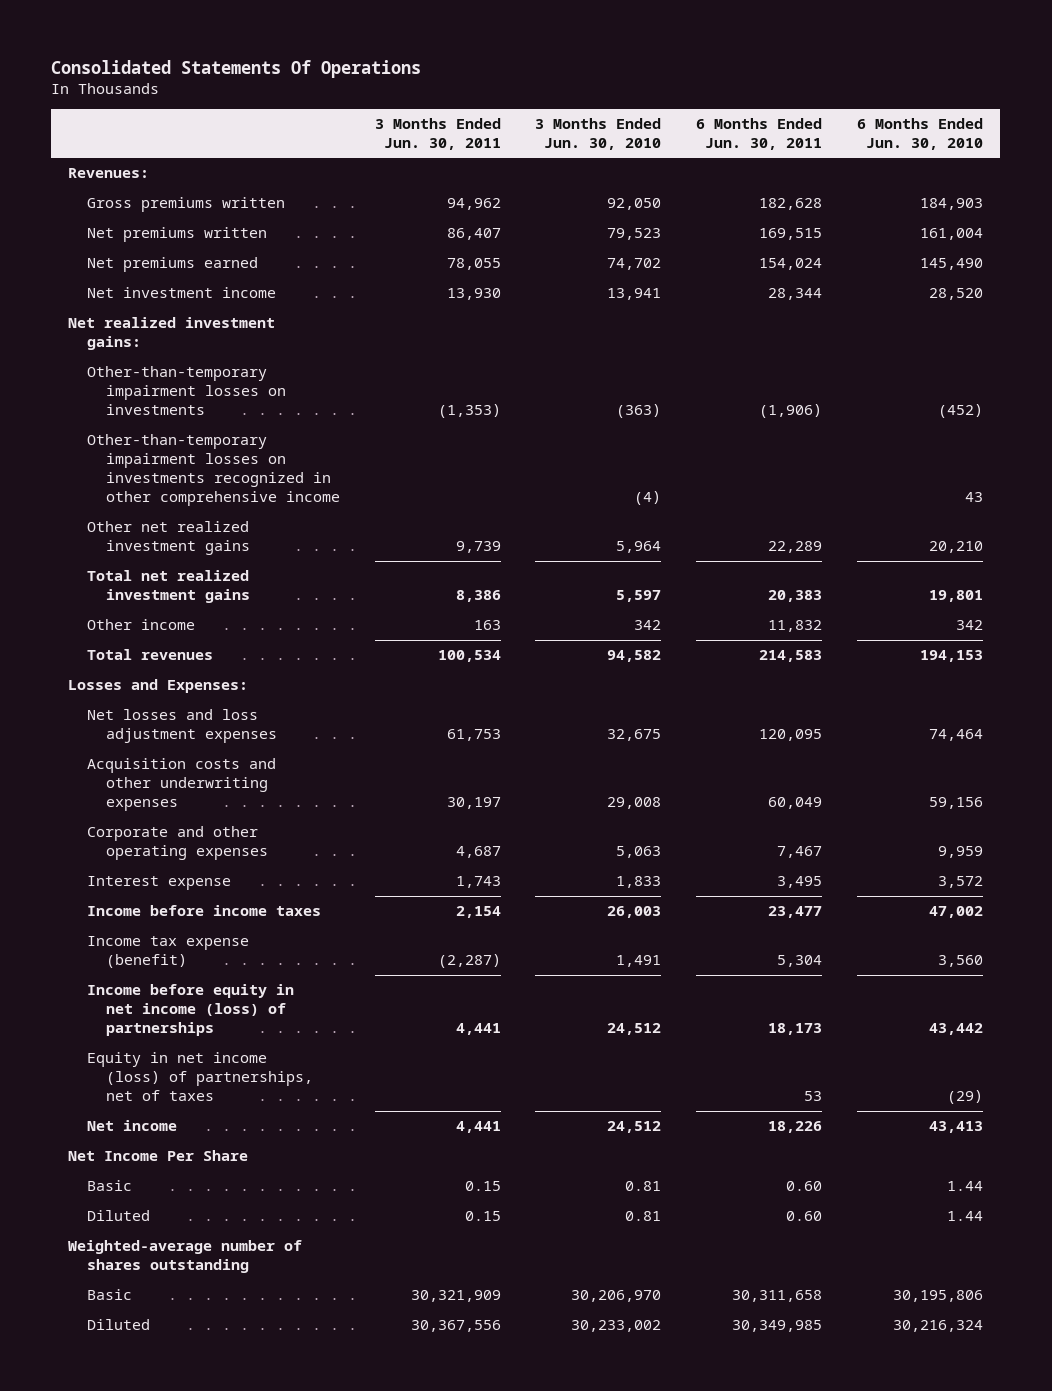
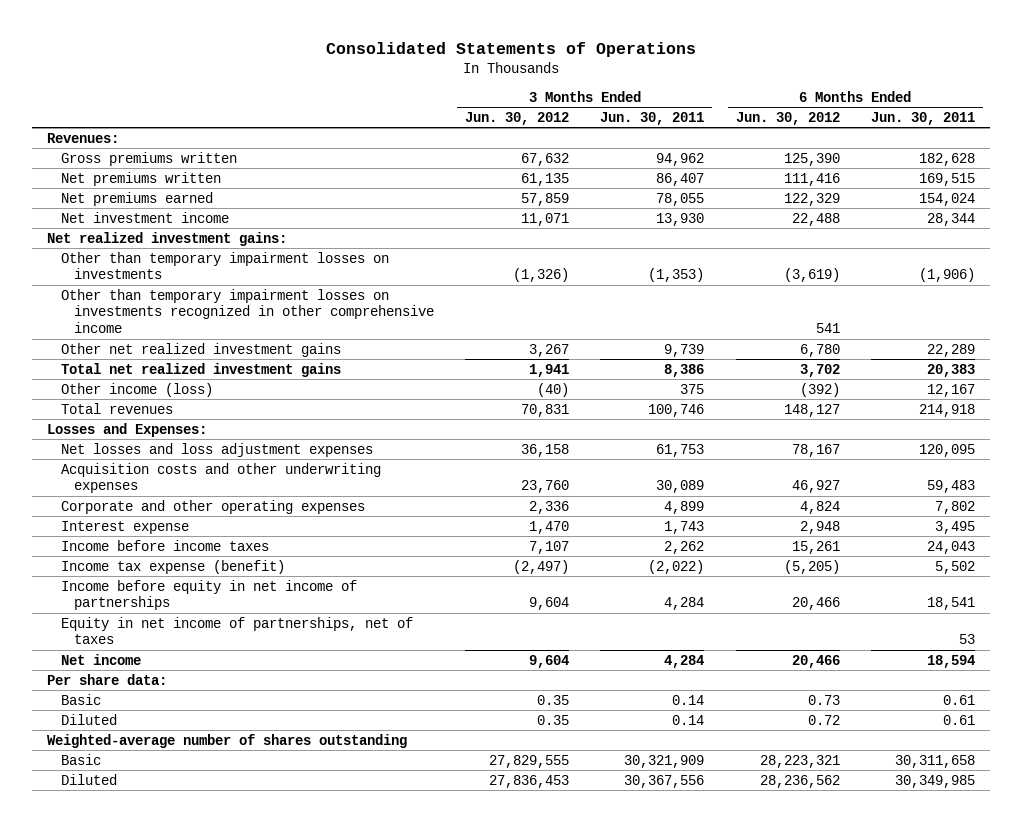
- Consolidated Statements Of Operations
+ Consolidated Statements of Operations
- | 3 Months Ended Jun. 30, 2011 | 3 Months Ended Jun. 30, 2010 | 6 Months Ended Jun. 30, 2011 | 6 Months Ended Jun. 30, 2010
+ | 3 Months Ended Jun. 30, 2012 | 3 Months Ended Jun. 30, 2011 | 6 Months Ended Jun. 30, 2012 | 6 Months Ended Jun. 30, 2011
- Other-than-temporary impairment losses on investments | (1,353) | (363) | (1,906) | (452)
- Other-than-temporary impairment losses on investments recognized in other comprehensive income | | (4) | | 43
+ Other than temporary impairment losses on investments | (1,326) | (1,353) | (3,619) | (1,906)
+ Other than temporary impairment losses on investments recognized in other comprehensive income | | | 541 |
- Other income | 163 | 342 | 11,832 | 342
- Total revenues | 100,534 | 94,582 | 214,583 | 194,153
+ Other income (loss) | (40) | 375 | (392) | 12,167
+ Total revenues | 70,831 | 100,746 | 148,127 | 214,918
- Acquisition costs and other underwriting expenses | 30,197 | 29,008 | 60,049 | 59,156
- Corporate and other operating expenses | 4,687 | 5,063 | 7,467 | 9,959
+ Acquisition costs and other underwriting expenses | 23,760 | 30,089 | 46,927 | 59,483
+ Corporate and other operating expenses | 2,336 | 4,899 | 4,824 | 7,802
- Income before income taxes | 2,154 | 26,003 | 23,477 | 47,002
- Income tax expense (benefit) | (2,287) | 1,491 | 5,304 | 3,560
- Income before equity in net income (loss) of partnerships | 4,441 | 24,512 | 18,173 | 43,442
- Equity in net income (loss) of partnerships, net of taxes | | | 53 | (29)
- Net income | 4,441 | 24,512 | 18,226 | 43,413
- Net Income Per Share
- Basic | 0.15 | 0.81 | 0.60 | 1.44
- Diluted | 0.15 | 0.81 | 0.60 | 1.44
+ Income before income taxes | 7,107 | 2,262 | 15,261 | 24,043
+ Income tax expense (benefit) | (2,497) | (2,022) | (5,205) | 5,502
+ Income before equity in net income of partnerships | 9,604 | 4,284 | 20,466 | 18,541
+ Equity in net income of partnerships, net of taxes | | | | 53
+ Net income | 9,604 | 4,284 | 20,466 | 18,594
+ Per share data:
+ Basic | 0.35 | 0.14 | 0.73 | 0.61
+ Diluted | 0.35 | 0.14 | 0.72 | 0.61

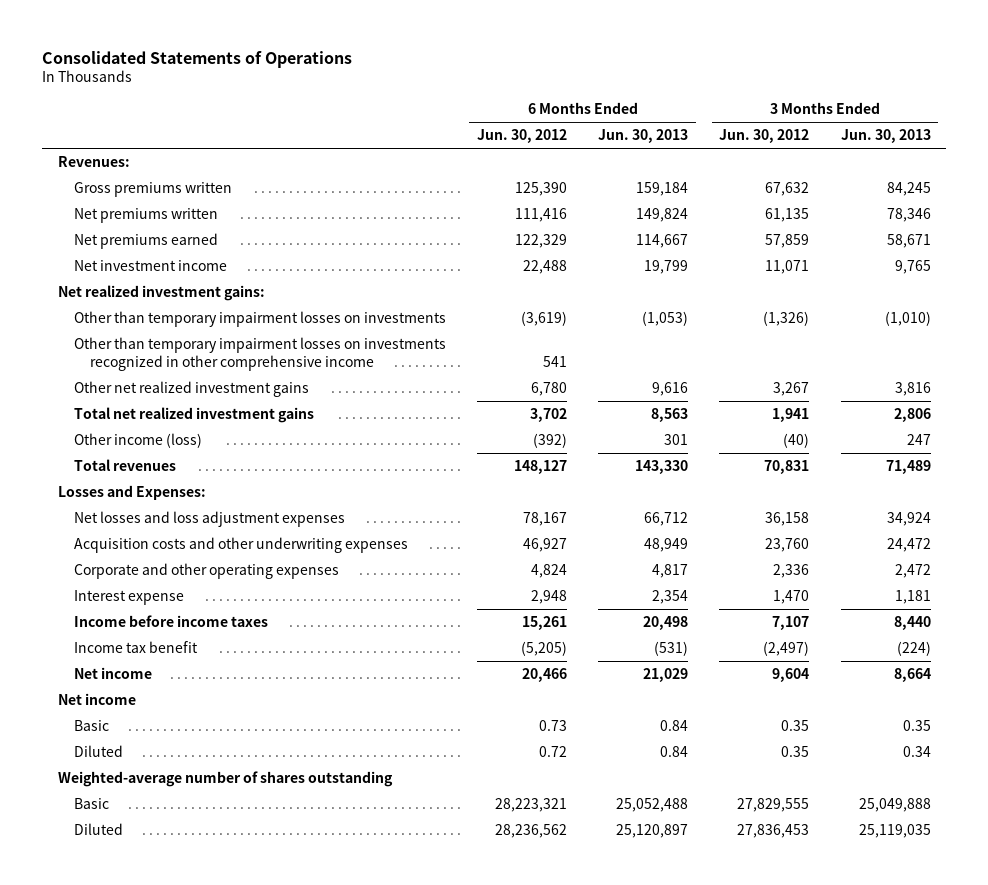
- | 3 Months Ended Jun. 30, 2012 | 3 Months Ended Jun. 30, 2011 | 6 Months Ended Jun. 30, 2012 | 6 Months Ended Jun. 30, 2011
+ | 6 Months Ended Jun. 30, 2012 | 6 Months Ended Jun. 30, 2013 | 3 Months Ended Jun. 30, 2012 | 3 Months Ended Jun. 30, 2013
- Income tax expense (benefit) | (2,497) | (2,022) | (5,205) | 5,502
- Income before equity in net income of partnerships | 9,604 | 4,284 | 20,466 | 18,541
- Equity in net income of partnerships, net of taxes | | | | 53
+ Income tax benefit | (5,205) | (531) | (2,497) | (224)
- Per share data:
+ Net income

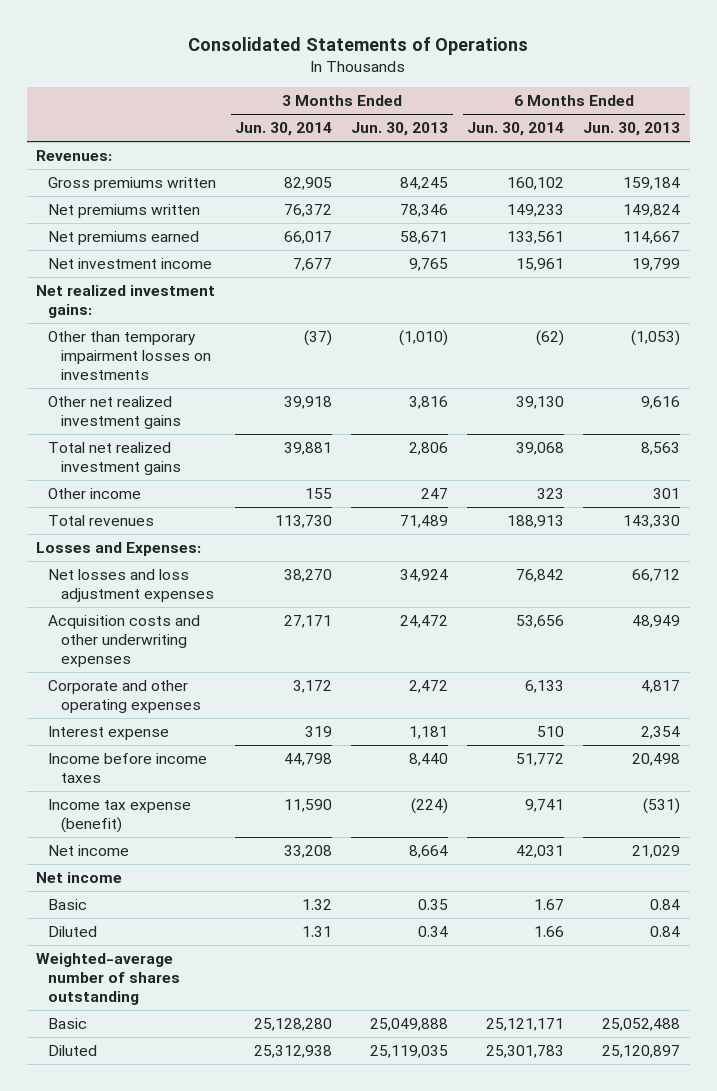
- | 6 Months Ended Jun. 30, 2012 | 6 Months Ended Jun. 30, 2013 | 3 Months Ended Jun. 30, 2012 | 3 Months Ended Jun. 30, 2013
+ | 3 Months Ended Jun. 30, 2014 | 3 Months Ended Jun. 30, 2013 | 6 Months Ended Jun. 30, 2014 | 6 Months Ended Jun. 30, 2013
- Other than temporary impairment losses on investments recognized in other comprehensive income | 541 | | |
- Other income (loss) | (392) | 301 | (40) | 247
+ Other income | 155 | 247 | 323 | 301
- Income tax benefit | (5,205) | (531) | (2,497) | (224)
+ Income tax expense (benefit) | 11,590 | (224) | 9,741 | (531)

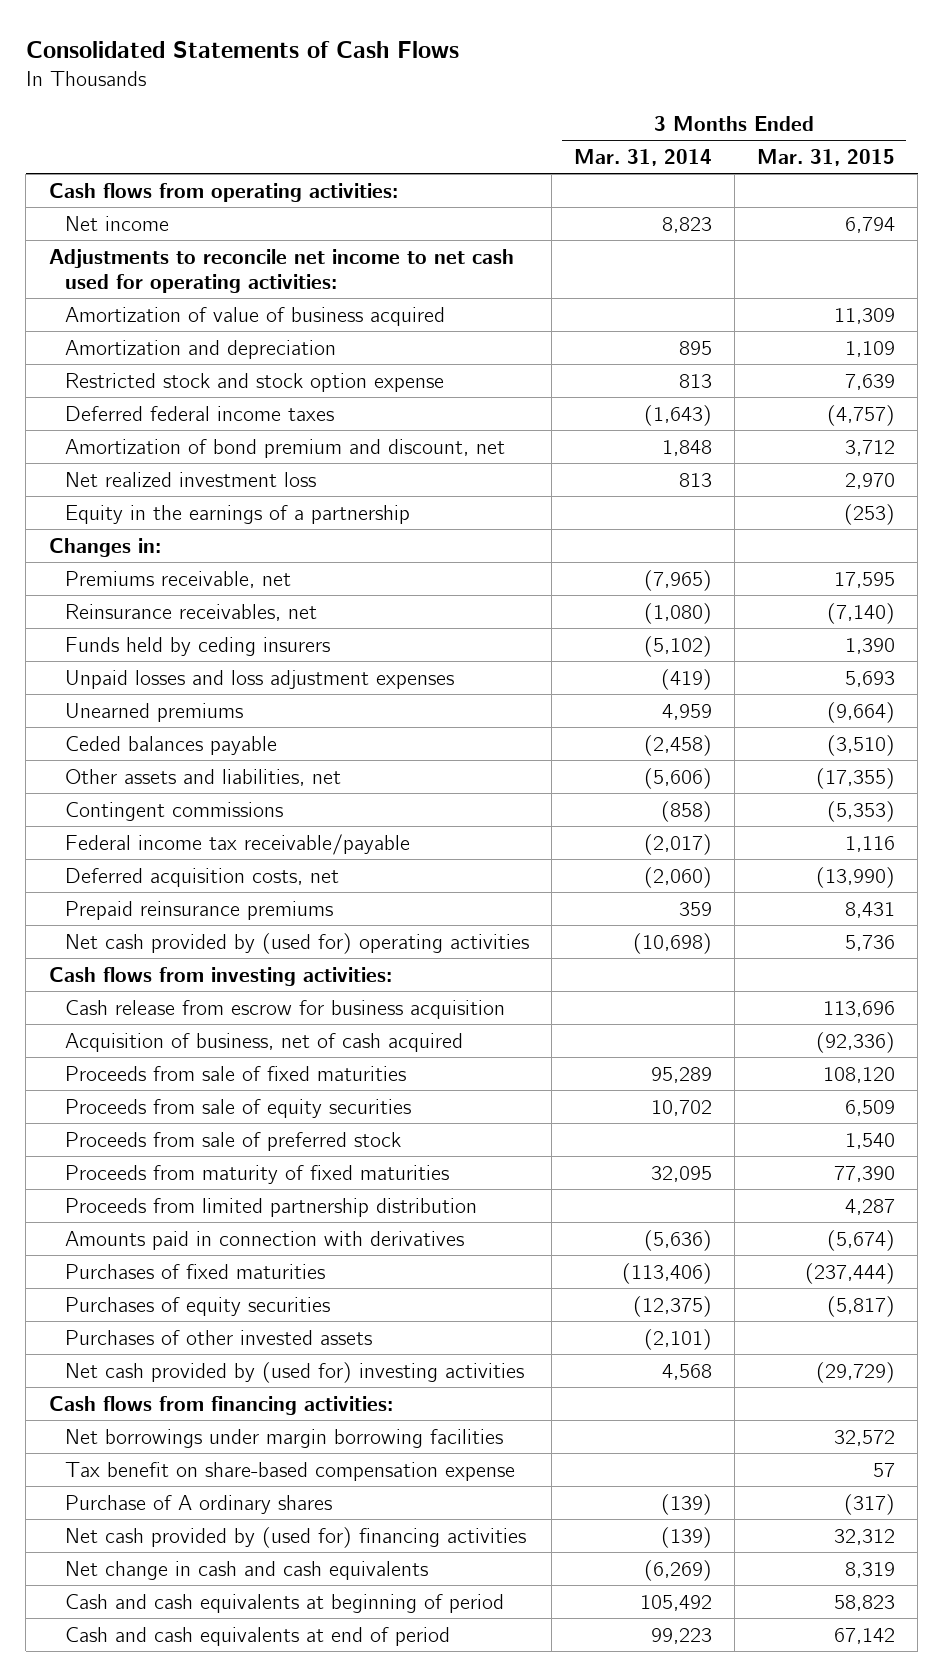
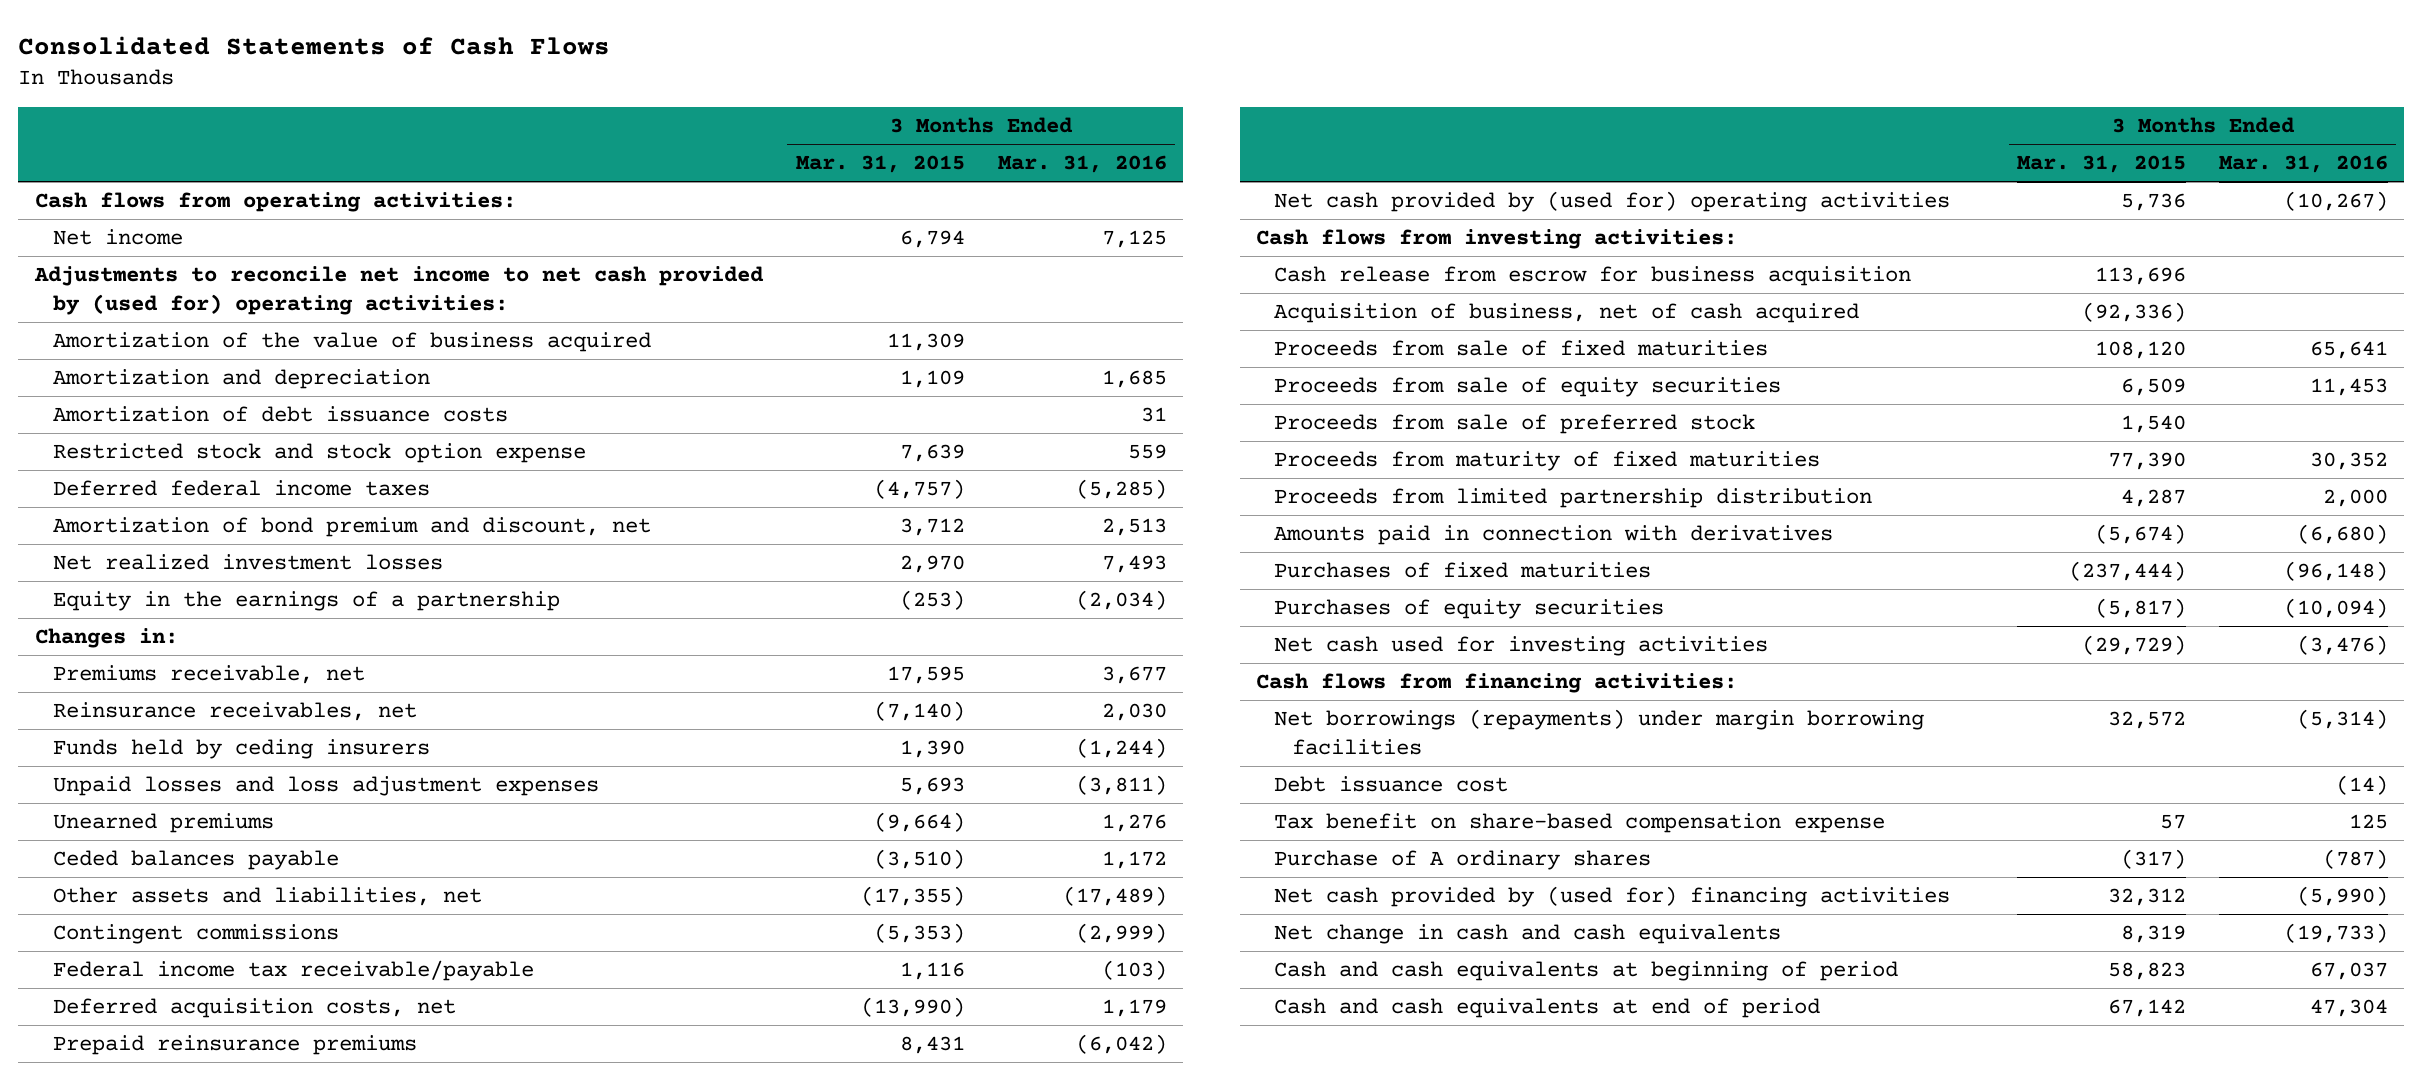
- | 3 Months Ended Mar. 31, 2014 | 3 Months Ended Mar. 31, 2015
+ | 3 Months Ended Mar. 31, 2015 | 3 Months Ended Mar. 31, 2016
- Adjustments to reconcile net income to net cash used for operating activities:
- Amortization of value of business acquired | | 11,309
+ Adjustments to reconcile net income to net cash provided by (used for) operating activities:
+ Amortization of the value of business acquired | 11,309 |
+ Amortization of debt issuance costs | | 31
- Net realized investment loss | 813 | 2,970
+ Net realized investment losses | 2,970 | 7,493
- Purchases of other invested assets | (2,101) |
- Net cash provided by (used for) investing activities | 4,568 | (29,729)
+ Net cash used for investing activities | (29,729) | (3,476)
- Net borrowings under margin borrowing facilities | | 32,572
+ Net borrowings (repayments) under margin borrowing facilities | 32,572 | (5,314)
+ Debt issuance cost | | (14)

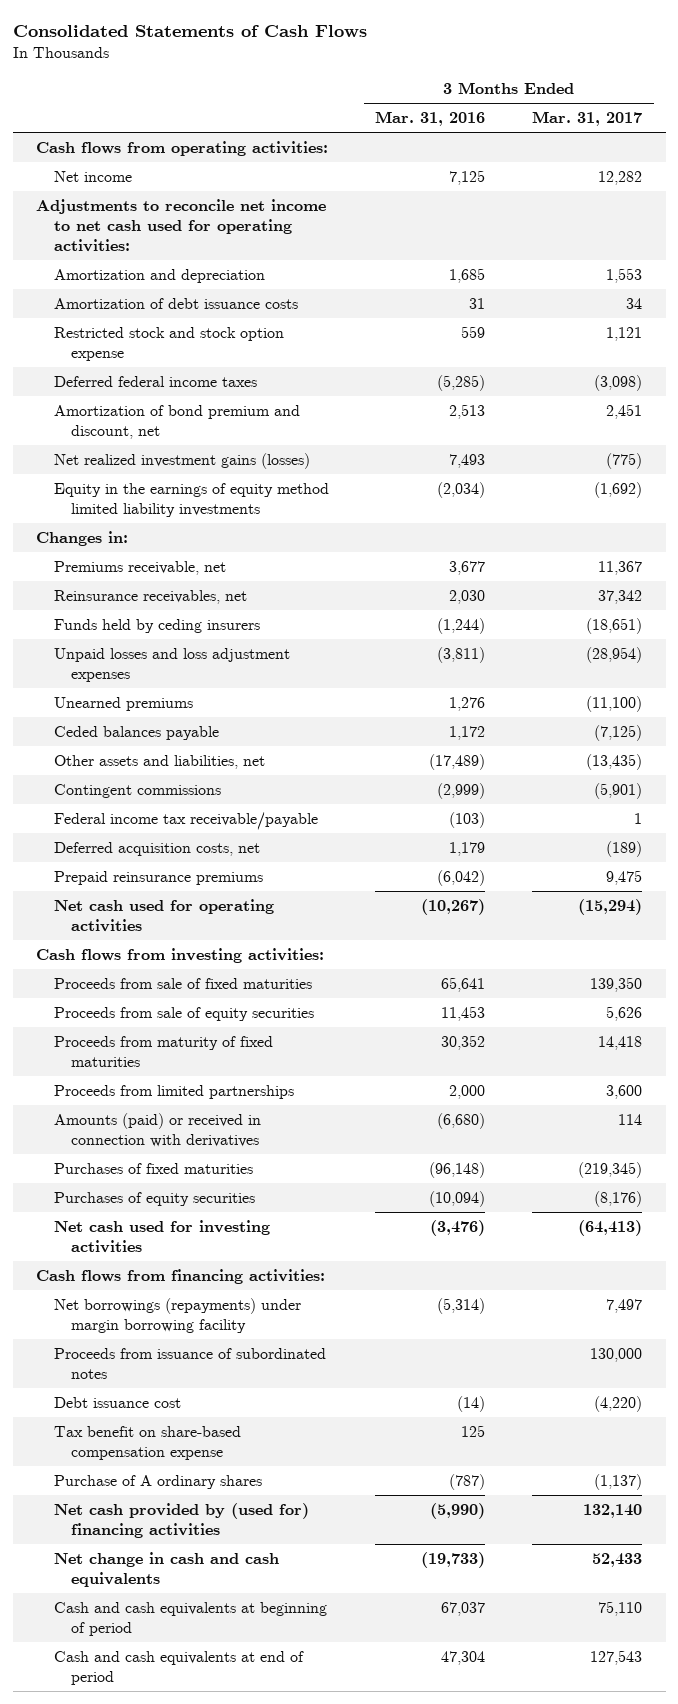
- | 3 Months Ended Mar. 31, 2015 | 3 Months Ended Mar. 31, 2016
+ | 3 Months Ended Mar. 31, 2016 | 3 Months Ended Mar. 31, 2017
- Adjustments to reconcile net income to net cash provided by (used for) operating activities:
- Amortization of the value of business acquired | 11,309 |
+ Adjustments to reconcile net income to net cash used for operating activities:
- Net realized investment losses | 2,970 | 7,493
- Equity in the earnings of a partnership | (253) | (2,034)
+ Net realized investment gains (losses) | 7,493 | (775)
+ Equity in the earnings of equity method limited liability investments | (2,034) | (1,692)
- Net cash provided by (used for) operating activities | 5,736 | (10,267)
+ Net cash used for operating activities | (10,267) | (15,294)
- Cash release from escrow for business acquisition | 113,696 |
- Acquisition of business, net of cash acquired | (92,336) |
- Proceeds from sale of preferred stock | 1,540 |
- Proceeds from limited partnership distribution | 4,287 | 2,000
- Amounts paid in connection with derivatives | (5,674) | (6,680)
+ Proceeds from limited partnerships | 2,000 | 3,600
+ Amounts (paid) or received in connection with derivatives | (6,680) | 114
- Net borrowings (repayments) under margin borrowing facilities | 32,572 | (5,314)
+ Net borrowings (repayments) under margin borrowing facility | (5,314) | 7,497
+ Proceeds from issuance of subordinated notes | | 130,000

